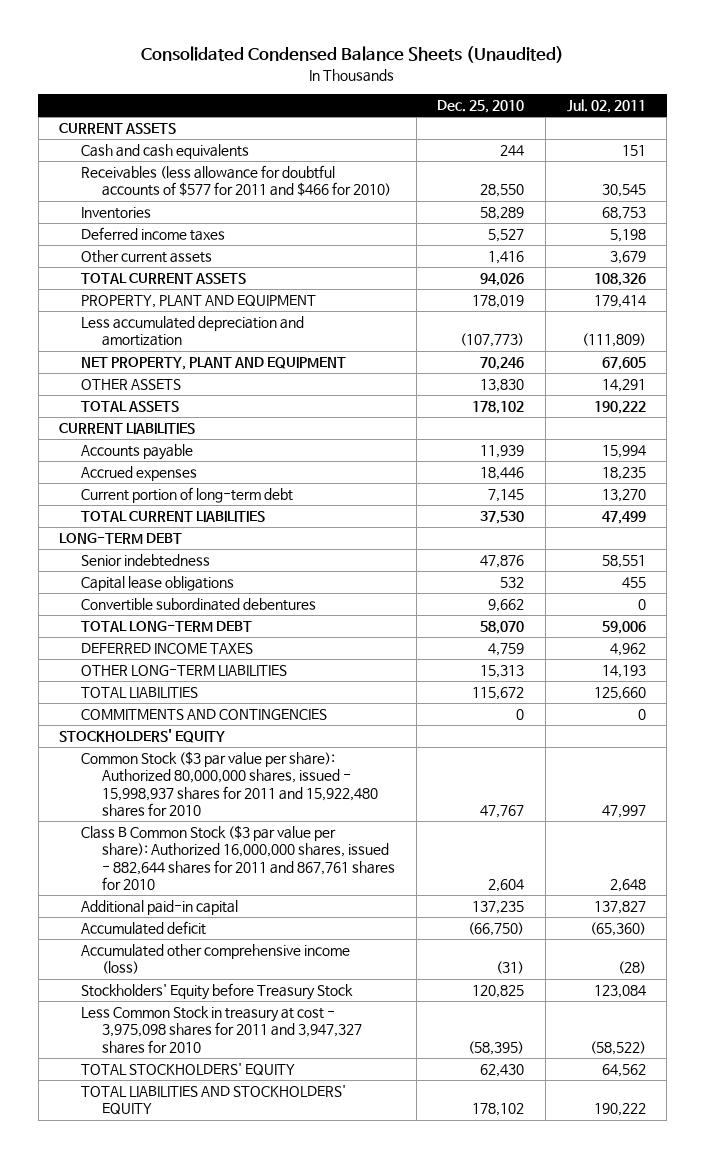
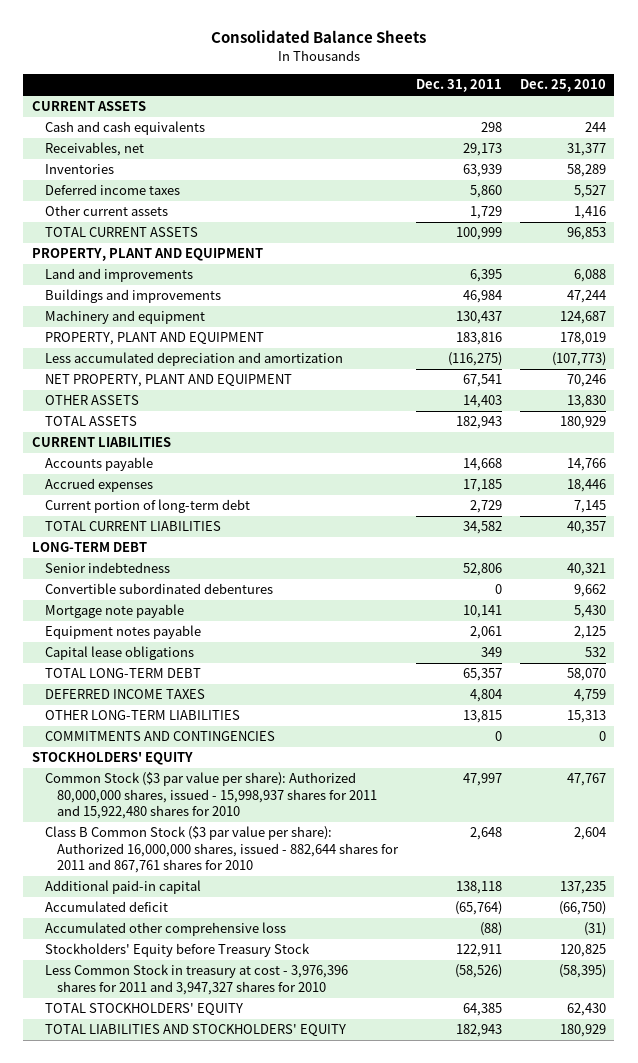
- Consolidated Condensed Balance Sheets (Unaudited)
+ Consolidated Balance Sheets
- | Dec. 25, 2010 | Jul. 02, 2011
+ | Dec. 31, 2011 | Dec. 25, 2010
- Receivables (less allowance for doubtful accounts of $577 for 2011 and $466 for 2010) | 28,550 | 30,545
+ Receivables, net | 29,173 | 31,377
- TOTAL CURRENT ASSETS | 94,026 | 108,326
+ TOTAL CURRENT ASSETS | 100,999 | 96,853
+ PROPERTY, PLANT AND EQUIPMENT
+ Land and improvements | 6,395 | 6,088
+ Buildings and improvements | 46,984 | 47,244
+ Machinery and equipment | 130,437 | 124,687
- TOTAL ASSETS | 178,102 | 190,222
+ TOTAL ASSETS | 182,943 | 180,929
- Accounts payable | 11,939 | 15,994
+ Accounts payable | 14,668 | 14,766
- TOTAL CURRENT LIABILITIES | 37,530 | 47,499
+ TOTAL CURRENT LIABILITIES | 34,582 | 40,357
- Senior indebtedness | 47,876 | 58,551
+ Senior indebtedness | 52,806 | 40,321
+ Mortgage note payable | 10,141 | 5,430
+ Equipment notes payable | 2,061 | 2,125
moved down: Capital lease obligations | 349 | 532
- TOTAL LIABILITIES | 115,672 | 125,660
- Accumulated other comprehensive income (loss) | (31) | (28)
+ Accumulated other comprehensive loss | (88) | (31)
- Less Common Stock in treasury at cost - 3,975,098 shares for 2011 and 3,947,327 shares for 2010 | (58,395) | (58,522)
+ Less Common Stock in treasury at cost - 3,976,396 shares for 2011 and 3,947,327 shares for 2010 | (58,526) | (58,395)
- TOTAL LIABILITIES AND STOCKHOLDERS' EQUITY | 178,102 | 190,222
+ TOTAL LIABILITIES AND STOCKHOLDERS' EQUITY | 182,943 | 180,929

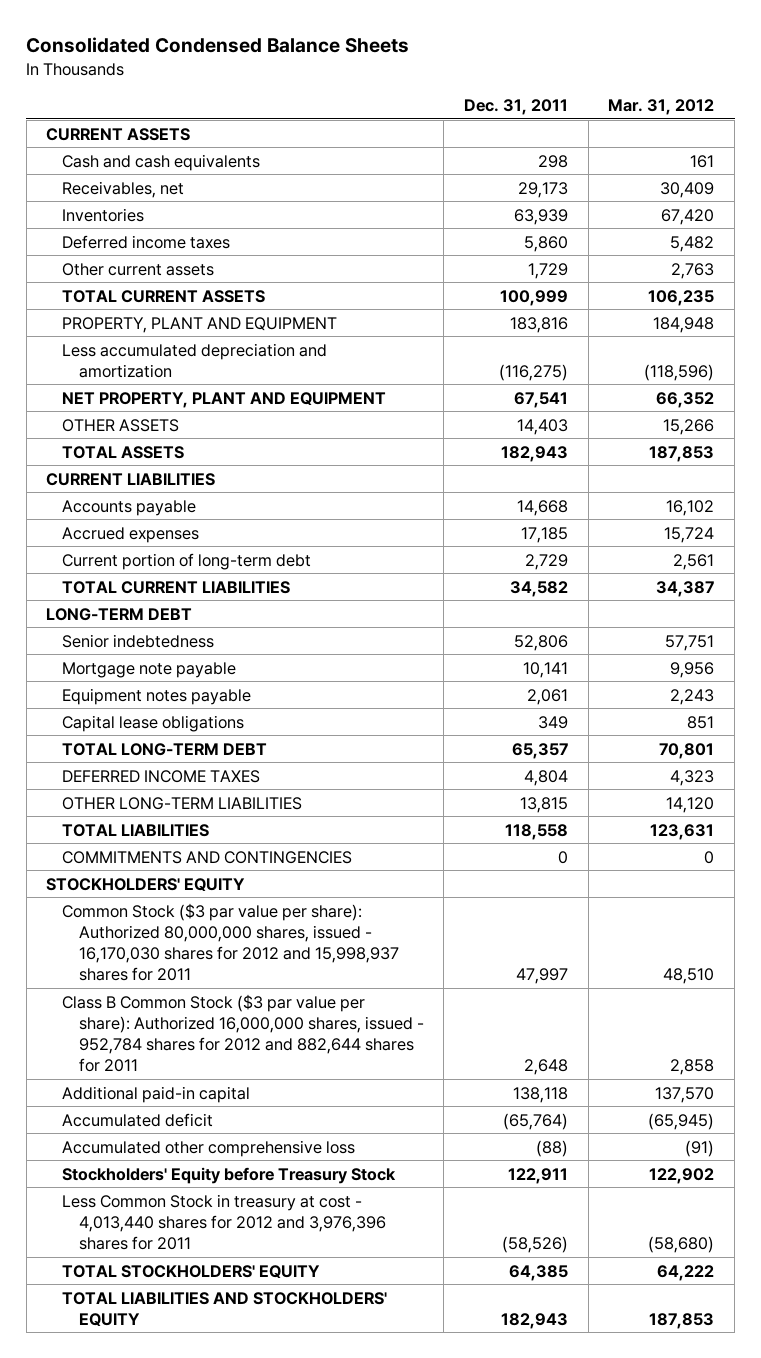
- Consolidated Balance Sheets
+ Consolidated Condensed Balance Sheets
- | Dec. 31, 2011 | Dec. 25, 2010
+ | Dec. 31, 2011 | Mar. 31, 2012
- PROPERTY, PLANT AND EQUIPMENT
- Land and improvements | 6,395 | 6,088
- Buildings and improvements | 46,984 | 47,244
- Machinery and equipment | 130,437 | 124,687
- Convertible subordinated debentures | 0 | 9,662
+ TOTAL LIABILITIES | 118,558 | 123,631
- Common Stock ($3 par value per share): Authorized 80,000,000 shares, issued - 15,998,937 shares for 2011 and 15,922,480 shares for 2010 | 47,997 | 47,767
- Class B Common Stock ($3 par value per share): Authorized 16,000,000 shares, issued - 882,644 shares for 2011 and 867,761 shares for 2010 | 2,648 | 2,604
+ Common Stock ($3 par value per share): Authorized 80,000,000 shares, issued - 16,170,030 shares for 2012 and 15,998,937 shares for 2011 | 47,997 | 48,510
+ Class B Common Stock ($3 par value per share): Authorized 16,000,000 shares, issued - 952,784 shares for 2012 and 882,644 shares for 2011 | 2,648 | 2,858
- Less Common Stock in treasury at cost - 3,976,396 shares for 2011 and 3,947,327 shares for 2010 | (58,526) | (58,395)
+ Less Common Stock in treasury at cost - 4,013,440 shares for 2012 and 3,976,396 shares for 2011 | (58,526) | (58,680)

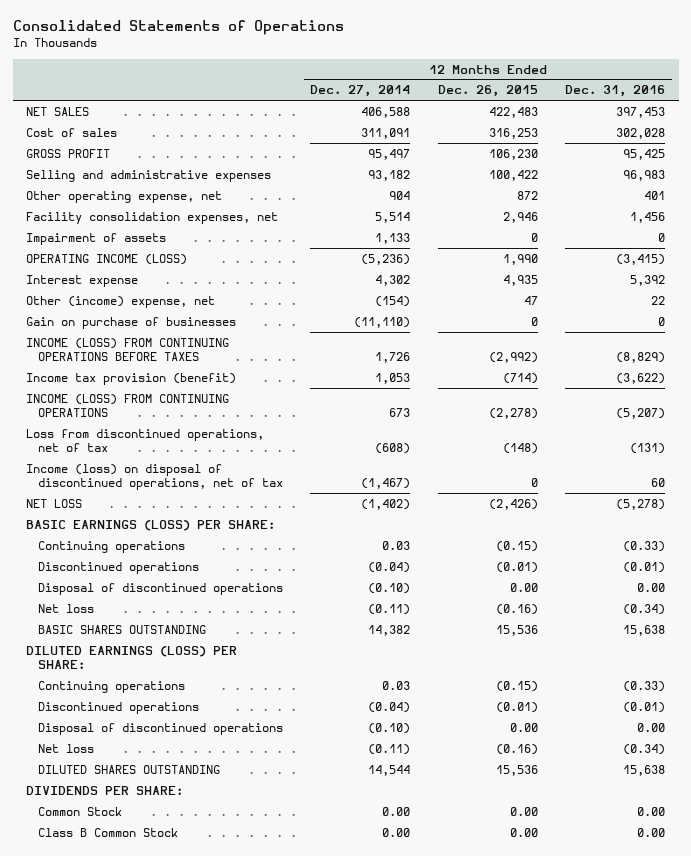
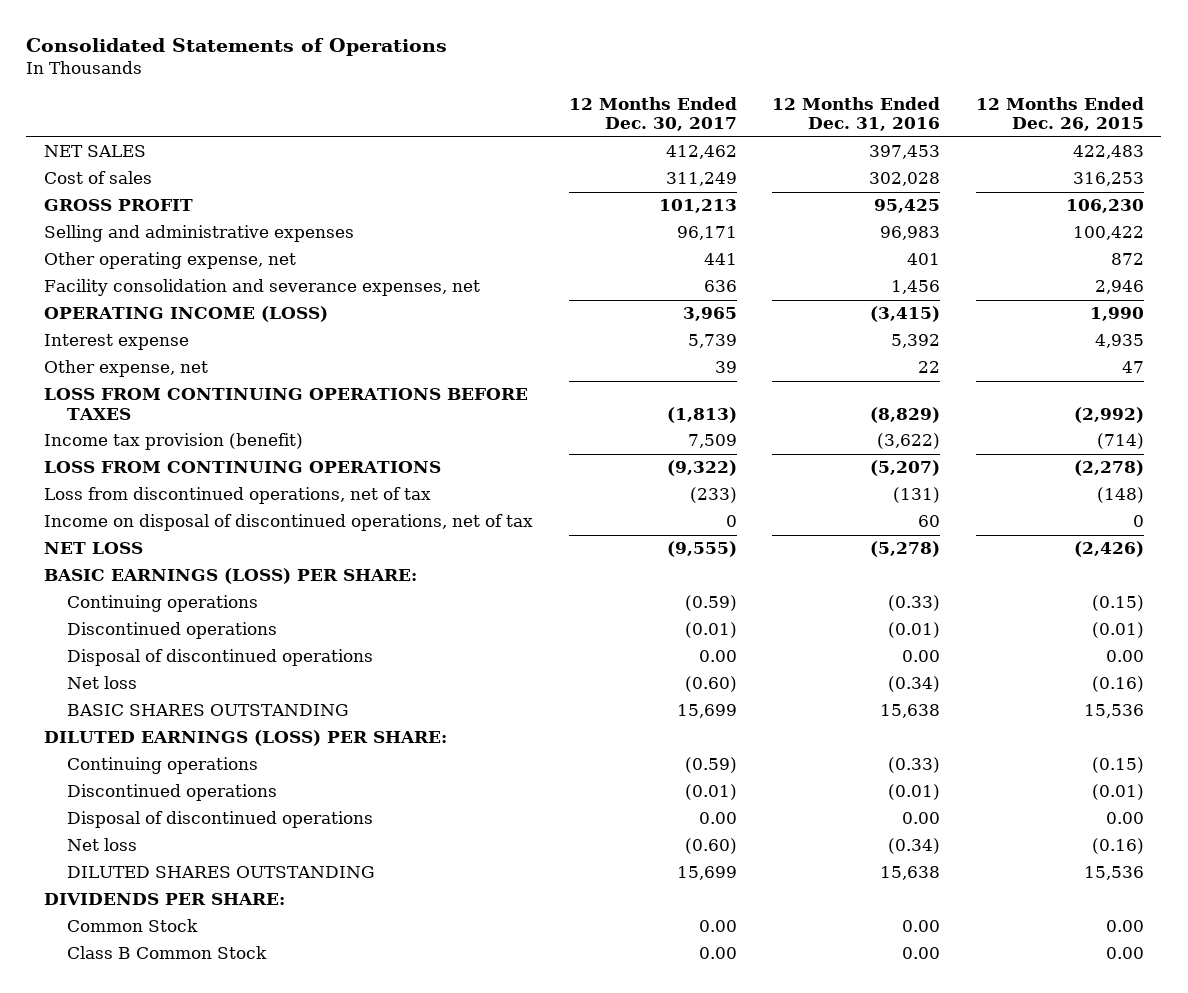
- | 12 Months Ended Dec. 27, 2014 | 12 Months Ended Dec. 26, 2015 | 12 Months Ended Dec. 31, 2016
+ | 12 Months Ended Dec. 30, 2017 | 12 Months Ended Dec. 31, 2016 | 12 Months Ended Dec. 26, 2015
- Facility consolidation expenses, net | 5,514 | 2,946 | 1,456
- Impairment of assets | 1,133 | 0 | 0
+ Facility consolidation and severance expenses, net | 636 | 1,456 | 2,946
- Other (income) expense, net | (154) | 47 | 22
- Gain on purchase of businesses | (11,110) | 0 | 0
- INCOME (LOSS) FROM CONTINUING OPERATIONS BEFORE TAXES | 1,726 | (2,992) | (8,829)
+ Other expense, net | 39 | 22 | 47
+ LOSS FROM CONTINUING OPERATIONS BEFORE TAXES | (1,813) | (8,829) | (2,992)
- INCOME (LOSS) FROM CONTINUING OPERATIONS | 673 | (2,278) | (5,207)
+ LOSS FROM CONTINUING OPERATIONS | (9,322) | (5,207) | (2,278)
- Income (loss) on disposal of discontinued operations, net of tax | (1,467) | 0 | 60
+ Income on disposal of discontinued operations, net of tax | 0 | 60 | 0

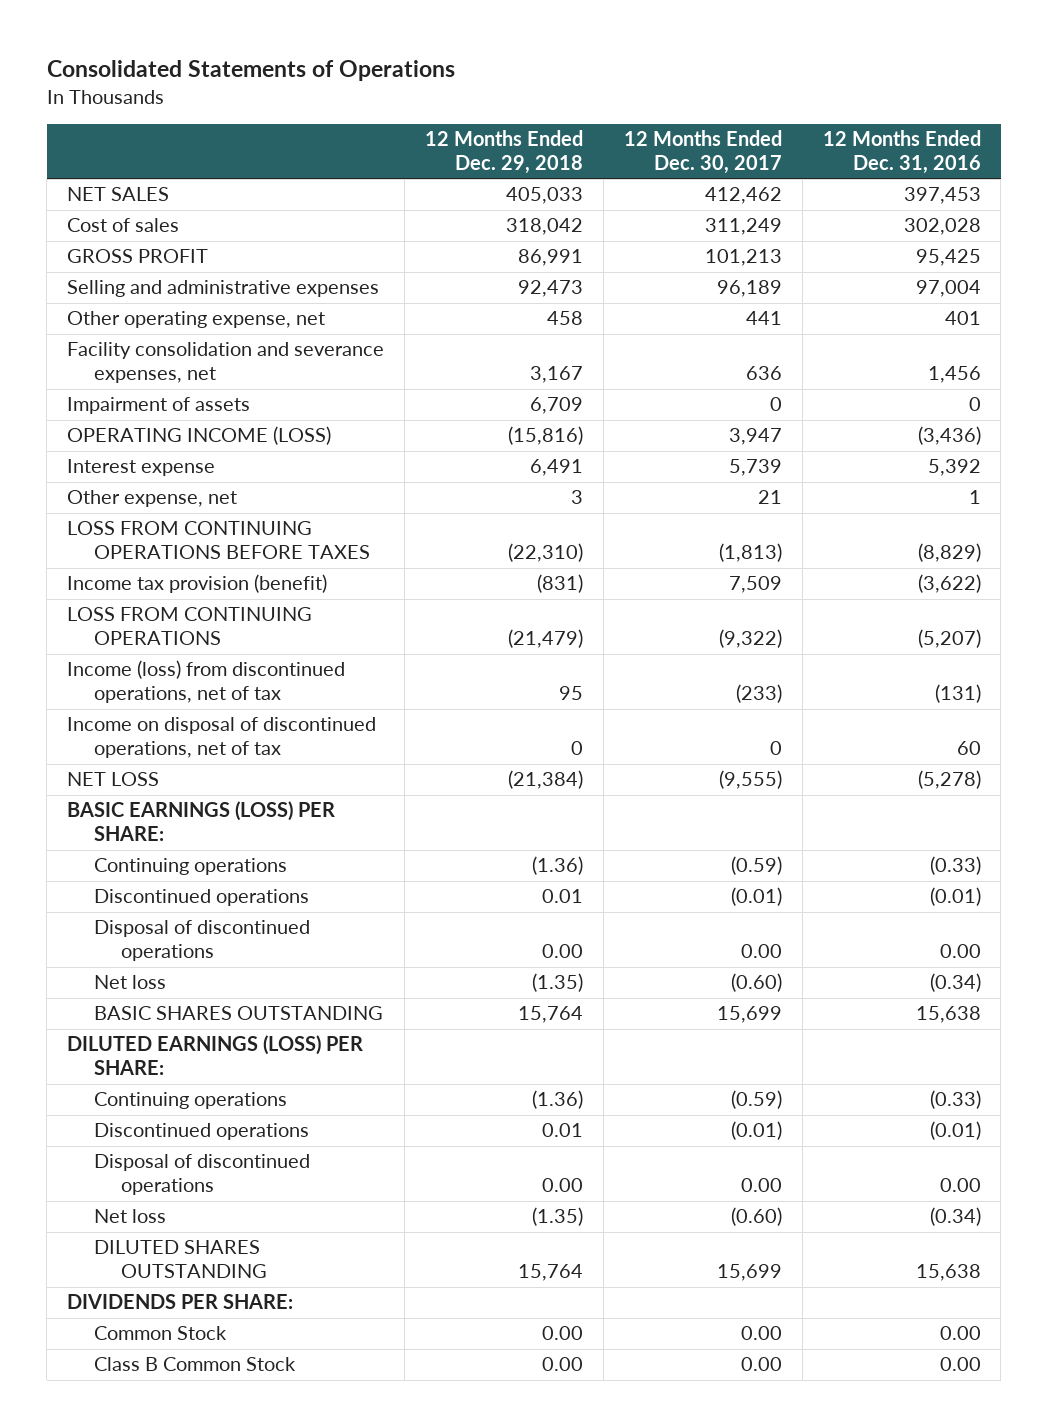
- | 12 Months Ended Dec. 30, 2017 | 12 Months Ended Dec. 31, 2016 | 12 Months Ended Dec. 26, 2015
+ | 12 Months Ended Dec. 29, 2018 | 12 Months Ended Dec. 30, 2017 | 12 Months Ended Dec. 31, 2016
- Selling and administrative expenses | 96,171 | 96,983 | 100,422
+ Selling and administrative expenses | 92,473 | 96,189 | 97,004
- OPERATING INCOME (LOSS) | 3,965 | (3,415) | 1,990
+ Impairment of assets | 6,709 | 0 | 0
+ OPERATING INCOME (LOSS) | (15,816) | 3,947 | (3,436)
- Other expense, net | 39 | 22 | 47
+ Other expense, net | 3 | 21 | 1
- Loss from discontinued operations, net of tax | (233) | (131) | (148)
+ Income (loss) from discontinued operations, net of tax | 95 | (233) | (131)

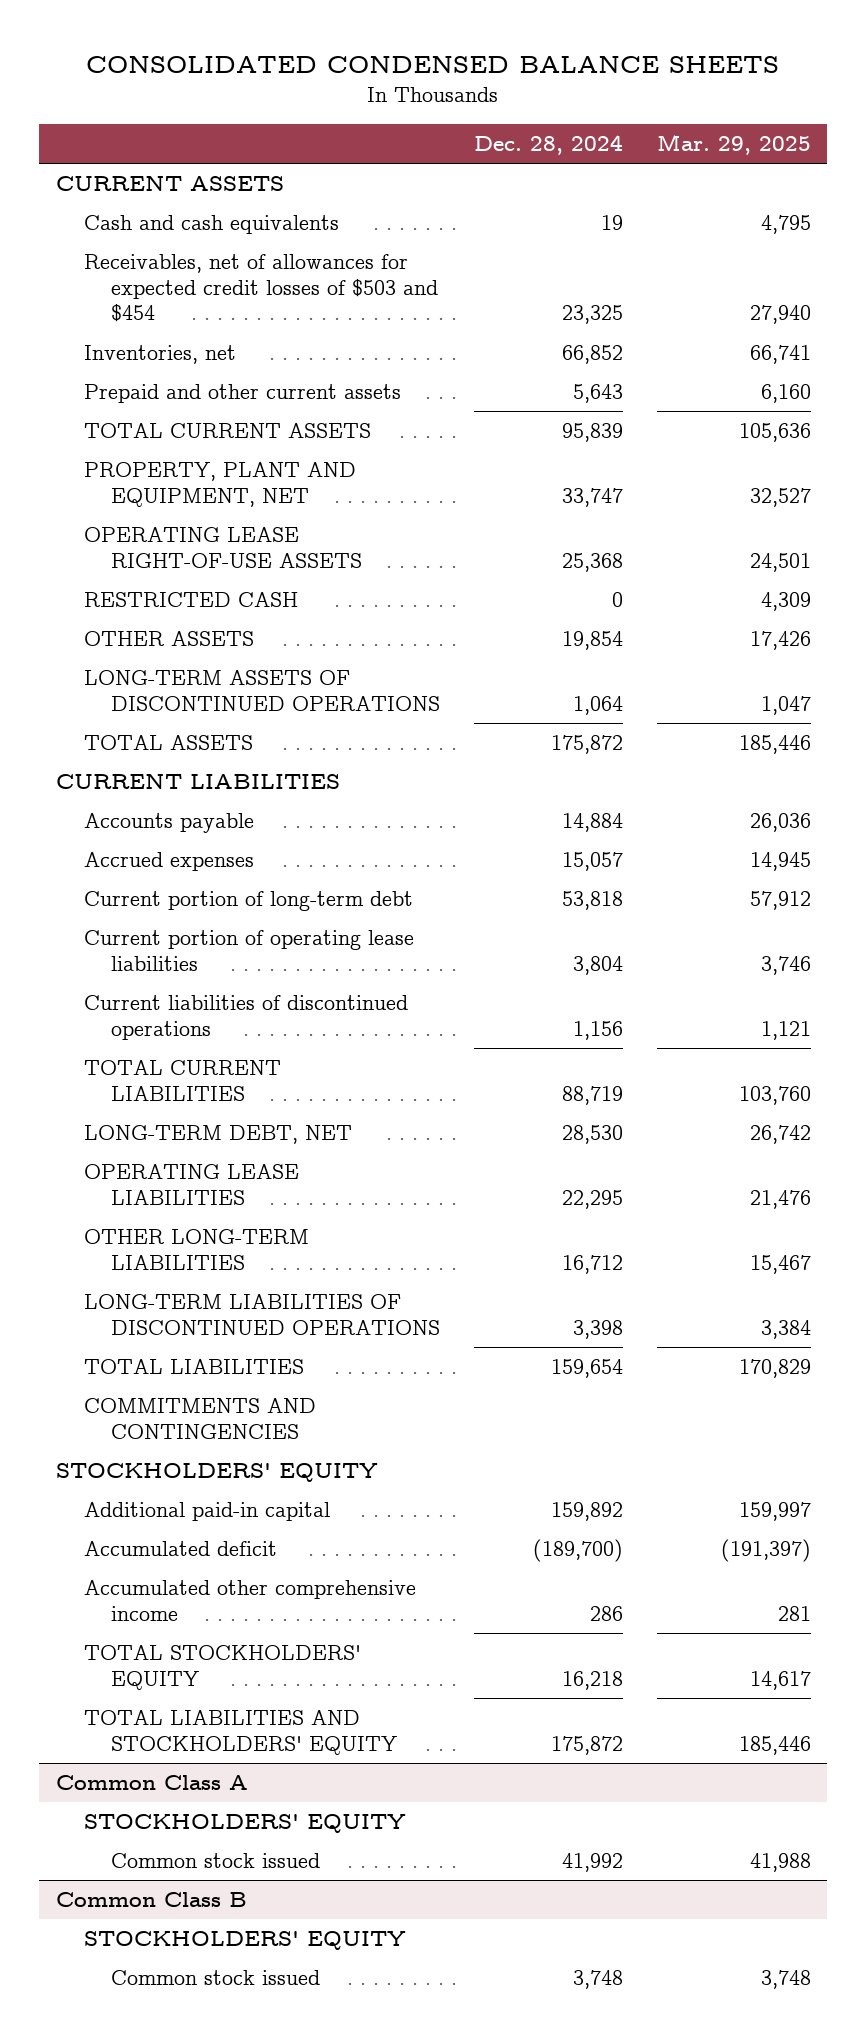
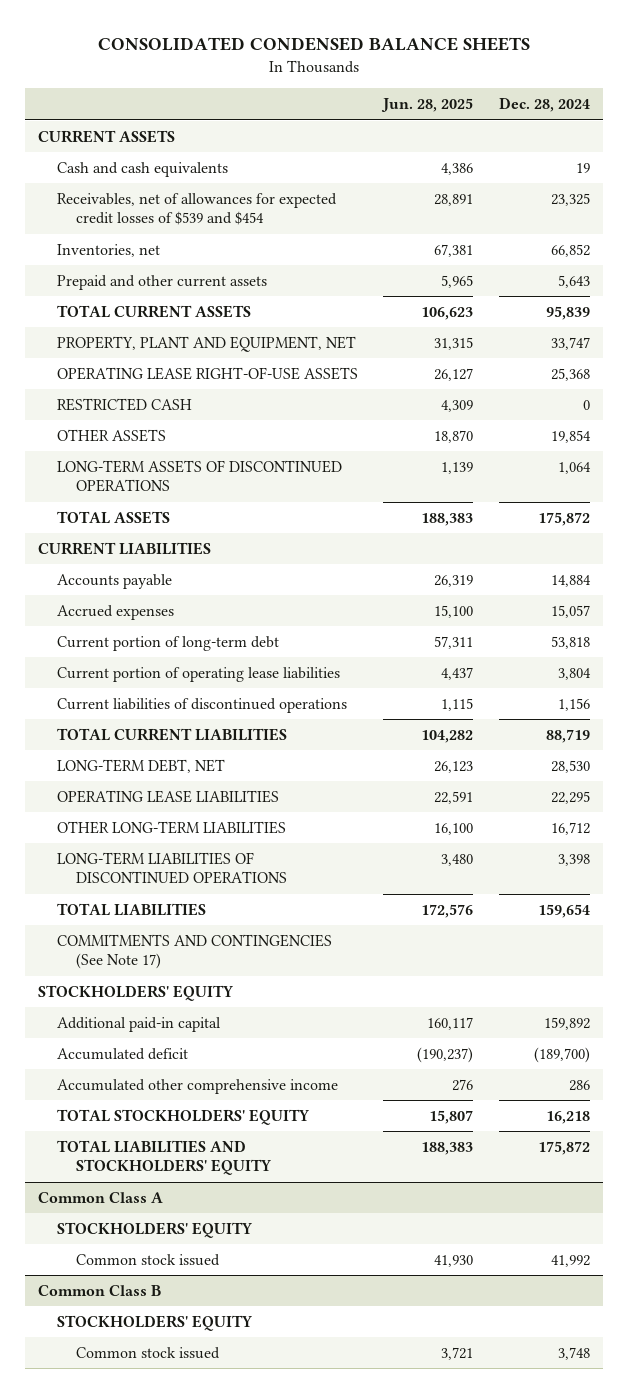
- | Dec. 28, 2024 | Mar. 29, 2025
+ | Jun. 28, 2025 | Dec. 28, 2024
- Receivables, net of allowances for expected credit losses of $503 and $454 | 23,325 | 27,940
+ Receivables, net of allowances for expected credit losses of $539 and $454 | 28,891 | 23,325
- COMMITMENTS AND CONTINGENCIES
+ COMMITMENTS AND CONTINGENCIES (See Note 17)

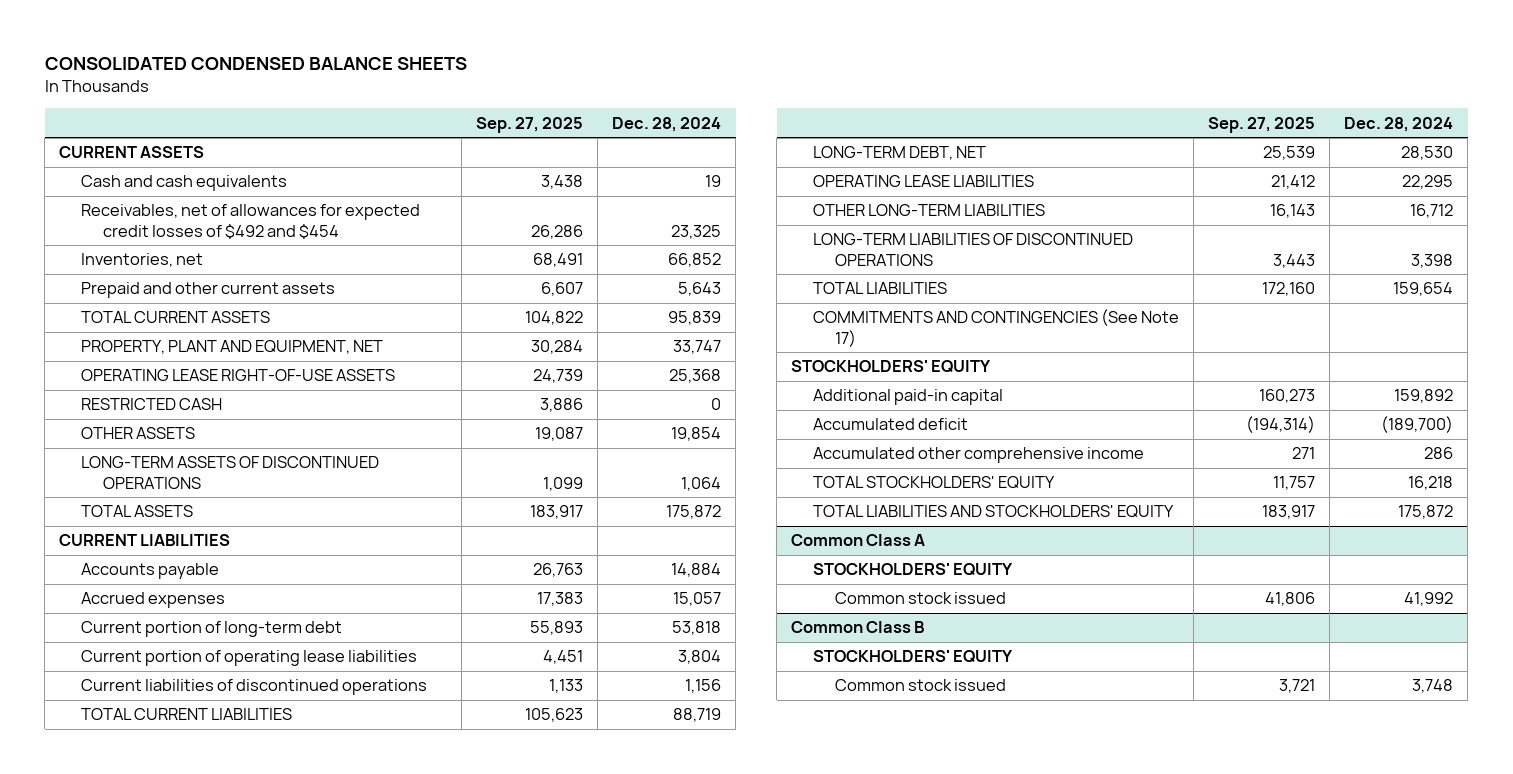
- | Jun. 28, 2025 | Dec. 28, 2024
+ | Sep. 27, 2025 | Dec. 28, 2024
- Receivables, net of allowances for expected credit losses of $539 and $454 | 28,891 | 23,325
+ Receivables, net of allowances for expected credit losses of $492 and $454 | 26,286 | 23,325

